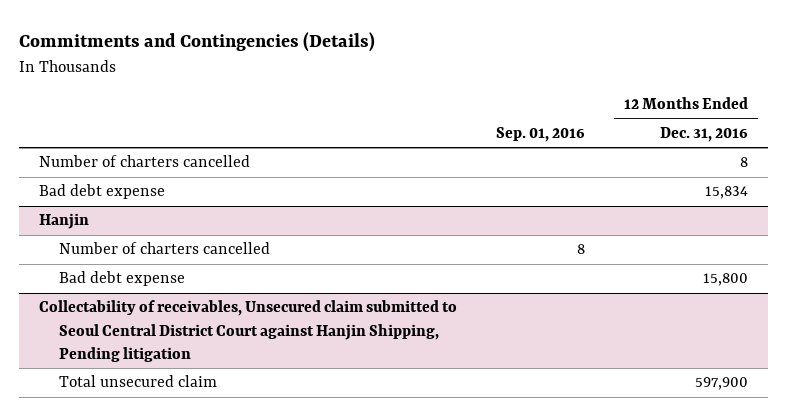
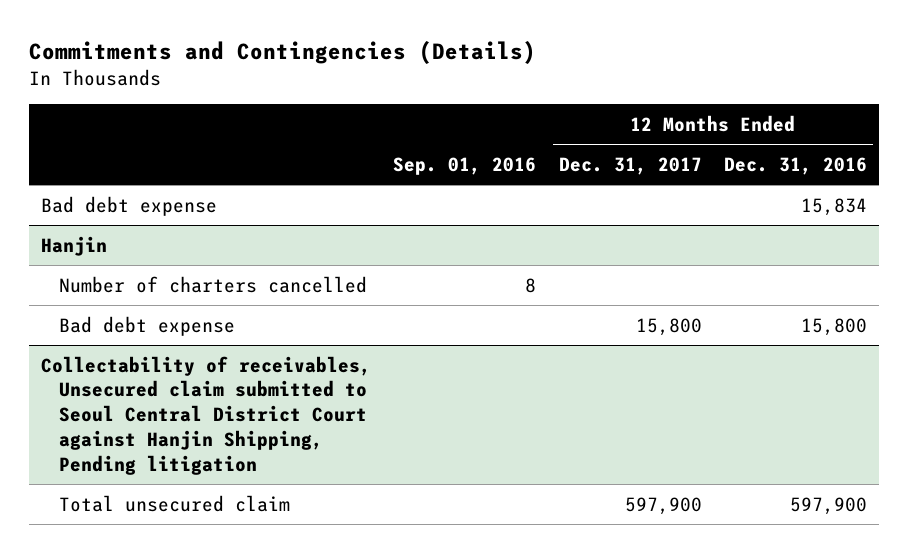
- | Sep. 01, 2016 | 12 Months Ended Dec. 31, 2016
+ | Sep. 01, 2016 | 12 Months Ended Dec. 31, 2017 | 12 Months Ended Dec. 31, 2016
- Number of charters cancelled | | 8

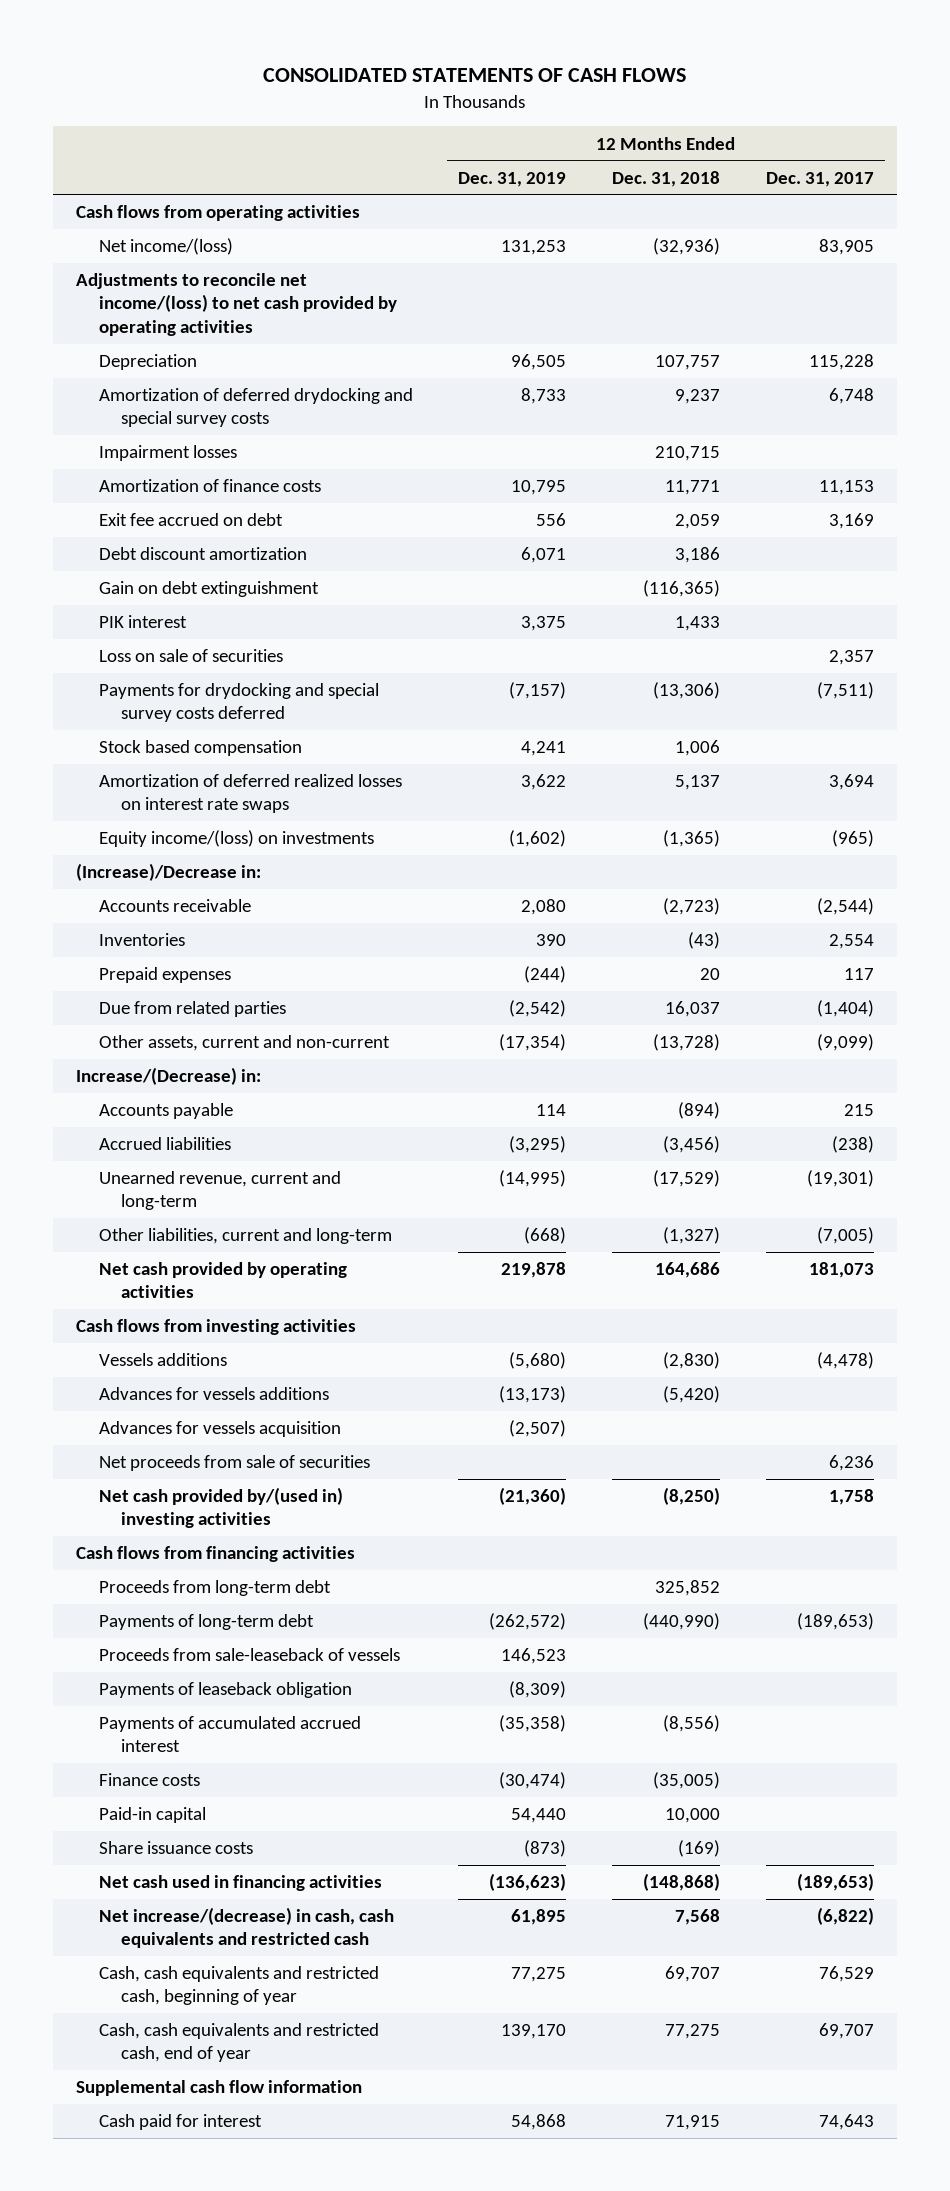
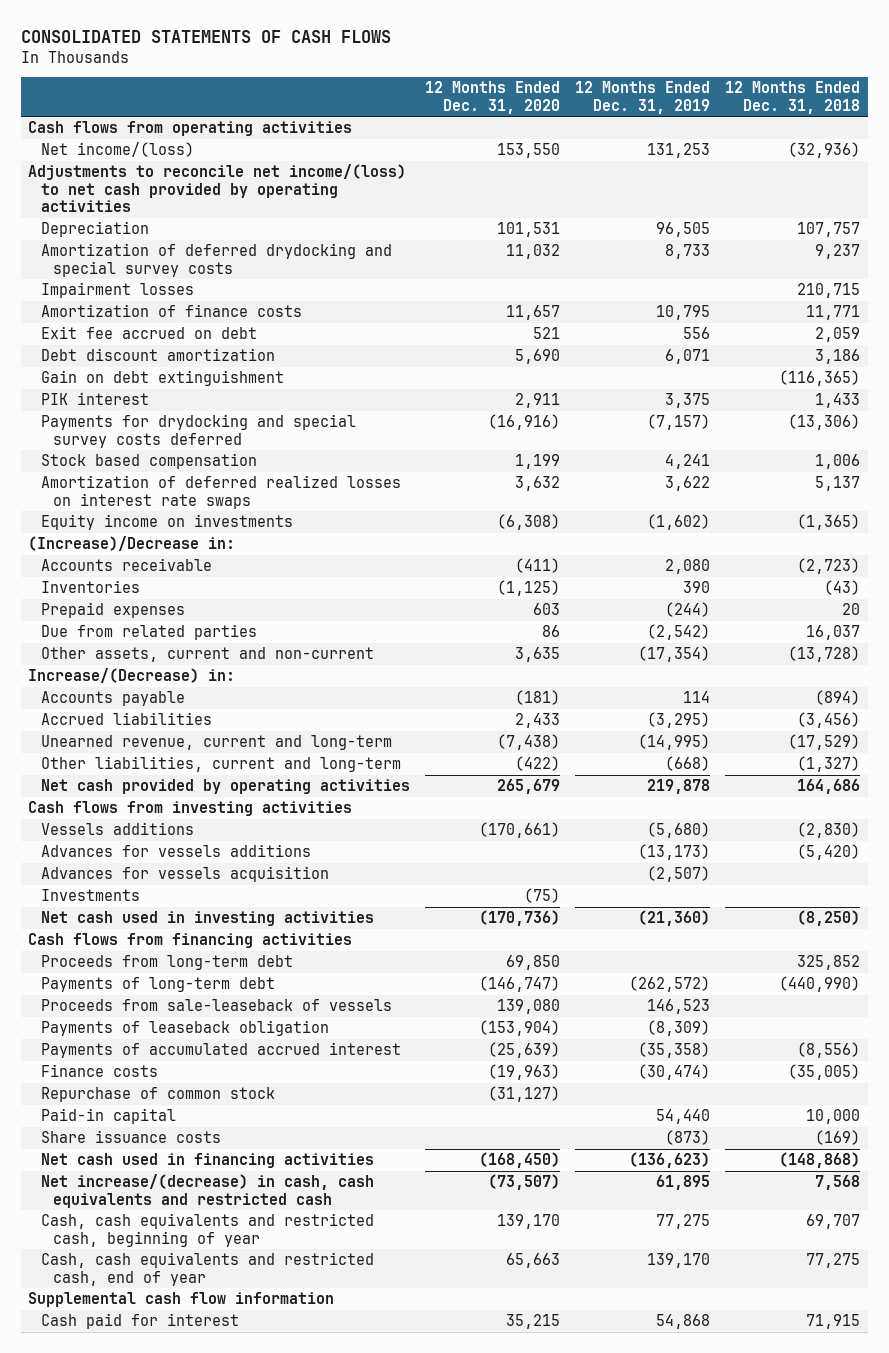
- | 12 Months Ended Dec. 31, 2019 | 12 Months Ended Dec. 31, 2018 | 12 Months Ended Dec. 31, 2017
+ | 12 Months Ended Dec. 31, 2020 | 12 Months Ended Dec. 31, 2019 | 12 Months Ended Dec. 31, 2018
- Loss on sale of securities | | | 2,357
- Equity income/(loss) on investments | (1,602) | (1,365) | (965)
+ Equity income on investments | (6,308) | (1,602) | (1,365)
- Net proceeds from sale of securities | | | 6,236
- Net cash provided by/(used in) investing activities | (21,360) | (8,250) | 1,758
+ Investments | (75) | |
+ Net cash used in investing activities | (170,736) | (21,360) | (8,250)
+ Repurchase of common stock | (31,127) | |

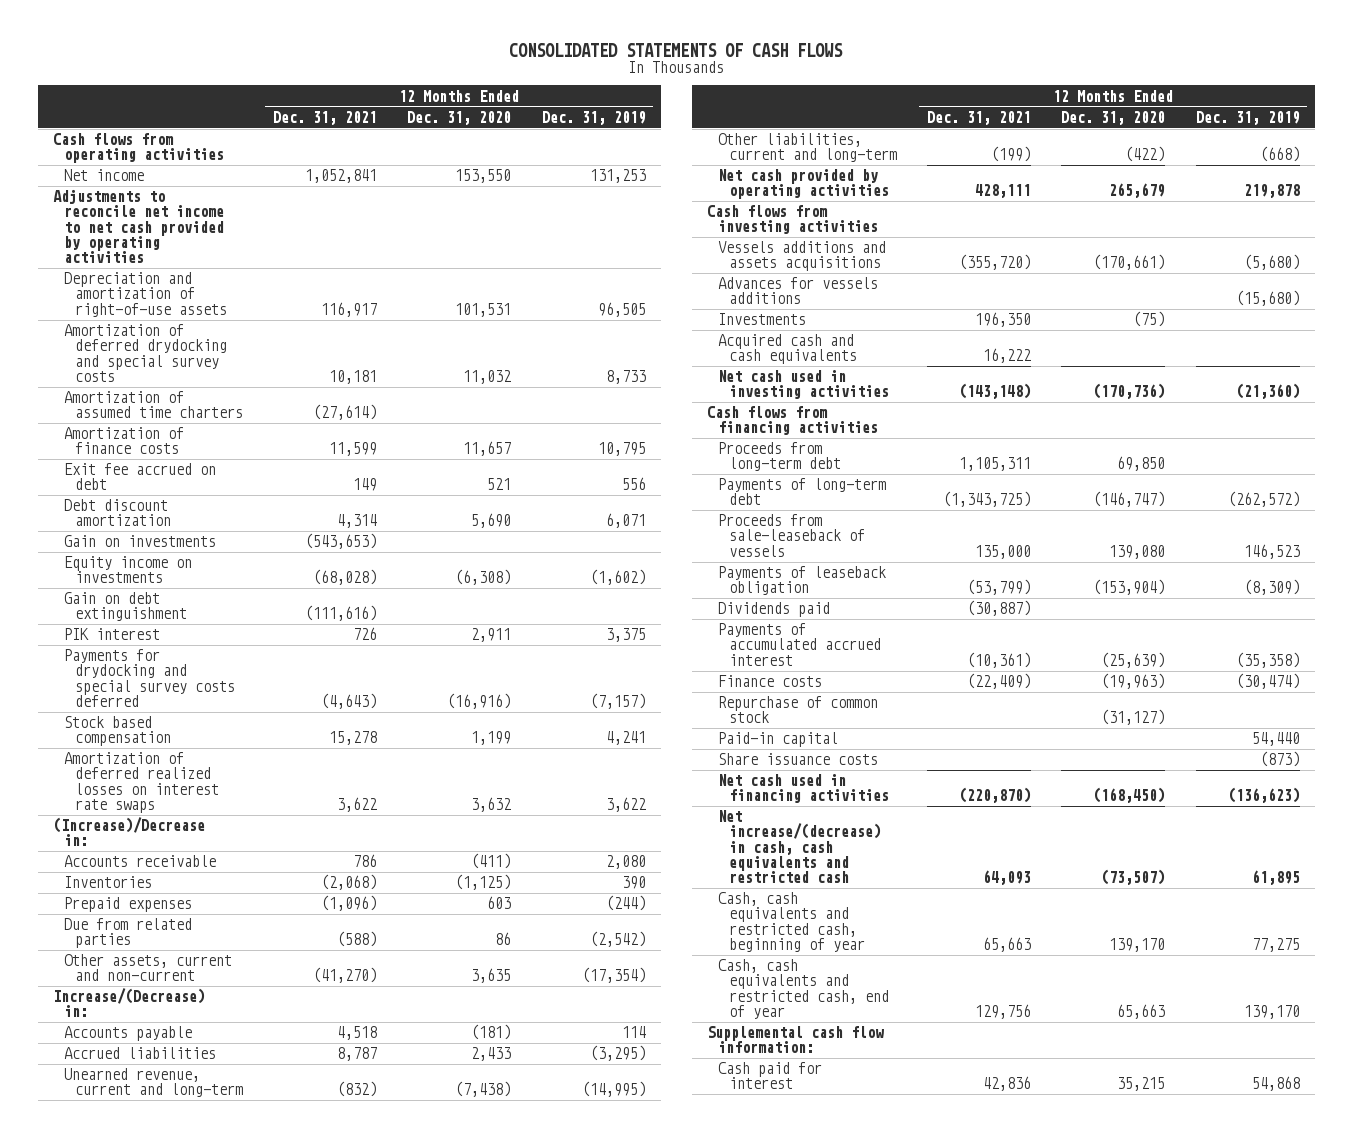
- | 12 Months Ended Dec. 31, 2020 | 12 Months Ended Dec. 31, 2019 | 12 Months Ended Dec. 31, 2018
+ | 12 Months Ended Dec. 31, 2021 | 12 Months Ended Dec. 31, 2020 | 12 Months Ended Dec. 31, 2019
- Net income/(loss) | 153,550 | 131,253 | (32,936)
- Adjustments to reconcile net income/(loss) to net cash provided by operating activities
- Depreciation | 101,531 | 96,505 | 107,757
+ Net income | 1,052,841 | 153,550 | 131,253
+ Adjustments to reconcile net income to net cash provided by operating activities
+ Depreciation and amortization of right-of-use assets | 116,917 | 101,531 | 96,505
- Impairment losses | | | 210,715
+ Amortization of assumed time charters | (27,614) | |
+ Gain on investments | (543,653) | |
moved up: Equity income on investments | (68,028) | (6,308) | (1,602)
- Vessels additions | (170,661) | (5,680) | (2,830)
- Advances for vessels additions | | (13,173) | (5,420)
- Advances for vessels acquisition | | (2,507) |
+ Vessels additions and assets acquisitions | (355,720) | (170,661) | (5,680)
+ Advances for vessels additions | | | (15,680)
+ Acquired cash and cash equivalents | 16,222 | |
+ Dividends paid | (30,887) | |
- Supplemental cash flow information
+ Supplemental cash flow information:

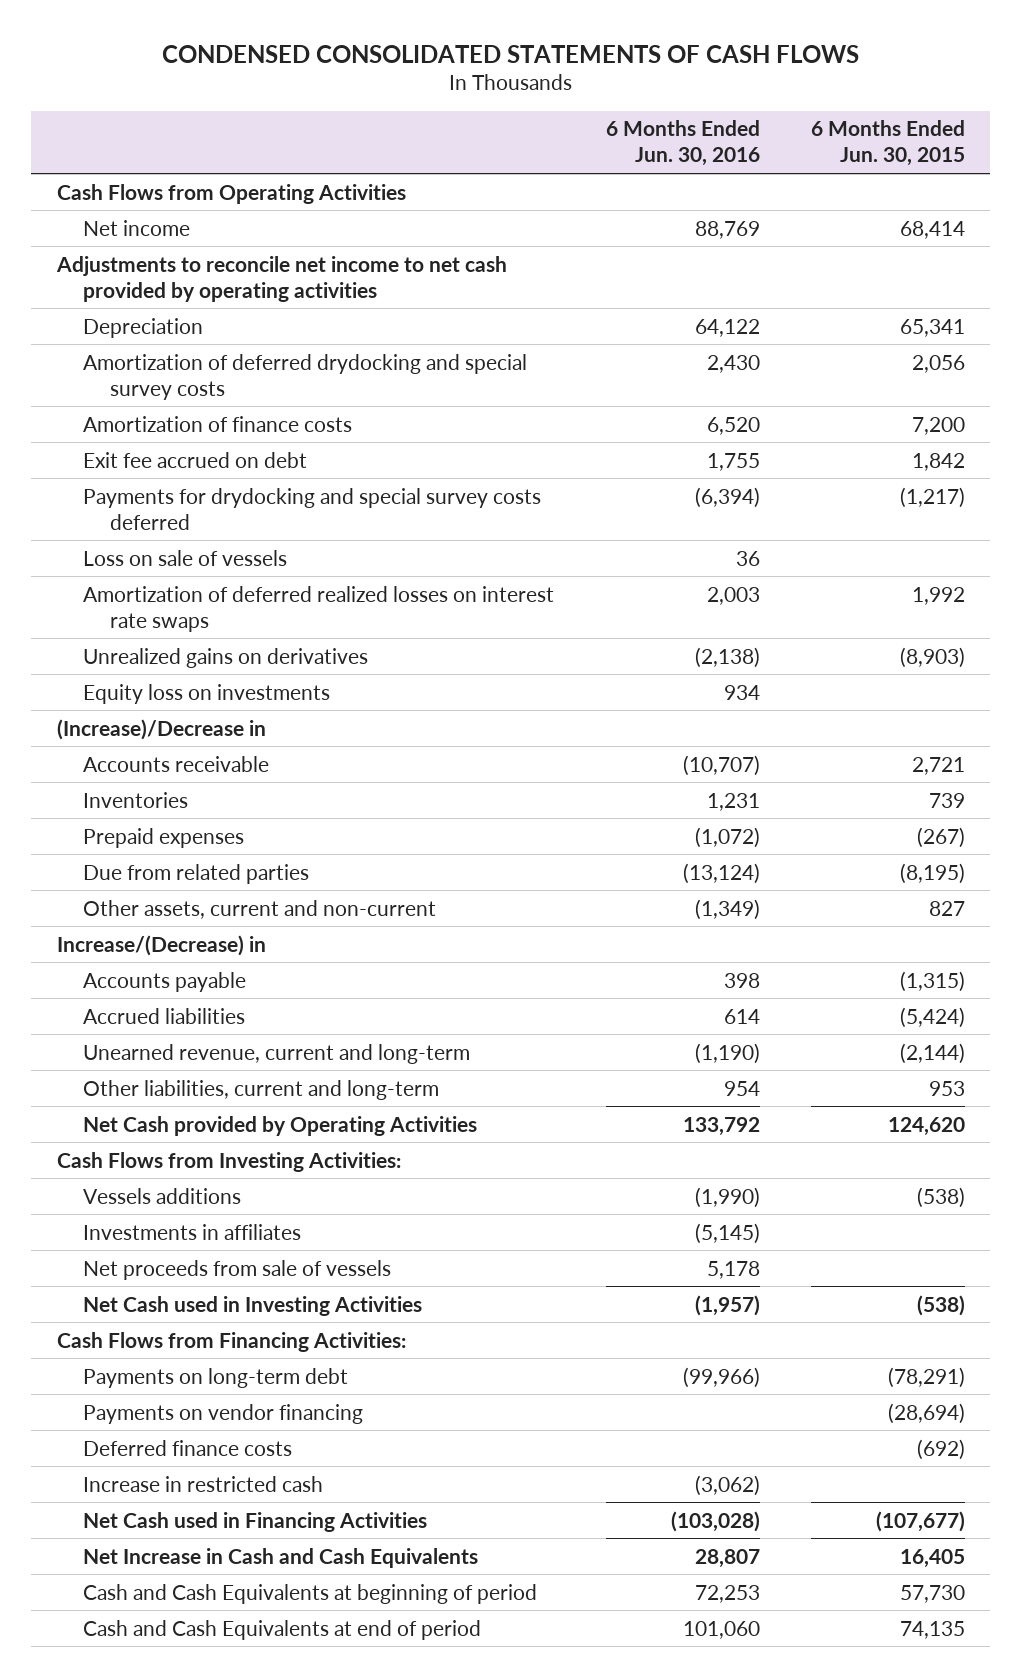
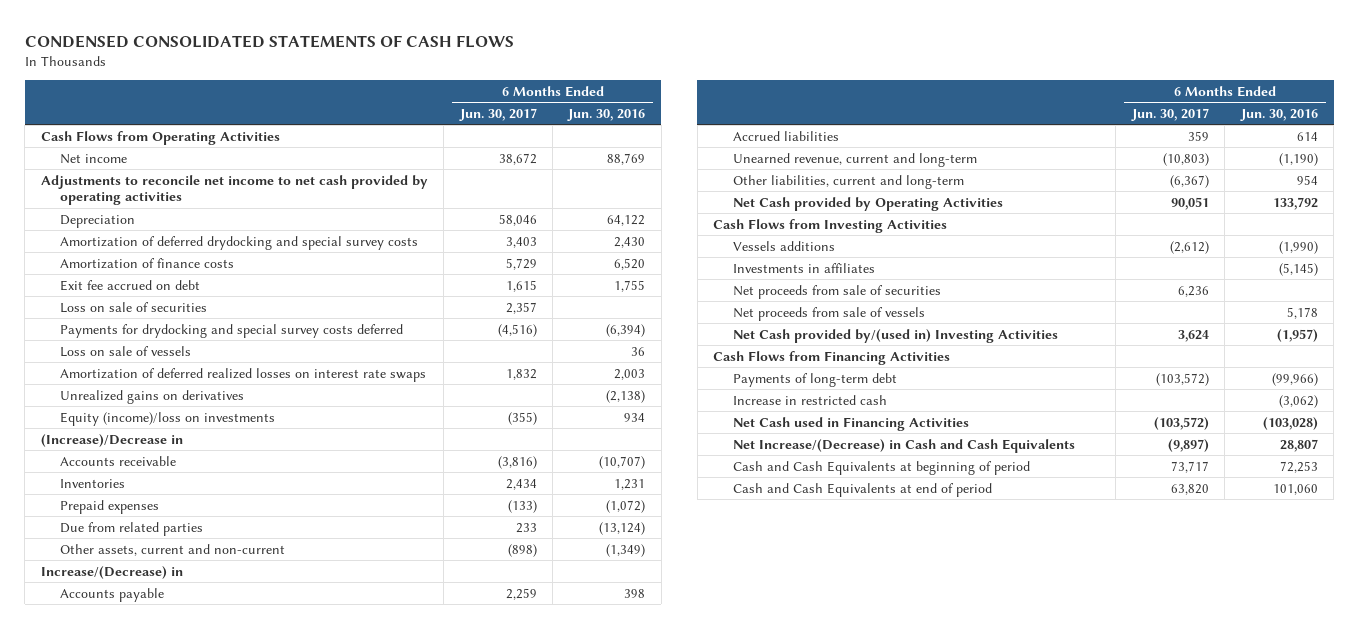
- | 6 Months Ended Jun. 30, 2016 | 6 Months Ended Jun. 30, 2015
+ | 6 Months Ended Jun. 30, 2017 | 6 Months Ended Jun. 30, 2016
+ Loss on sale of securities | 2,357 |
- Equity loss on investments | 934 |
+ Equity (income)/loss on investments | (355) | 934
- Cash Flows from Investing Activities:
+ Cash Flows from Investing Activities
+ Net proceeds from sale of securities | 6,236 |
- Net Cash used in Investing Activities | (1,957) | (538)
- Cash Flows from Financing Activities:
- Payments on long-term debt | (99,966) | (78,291)
- Payments on vendor financing | | (28,694)
- Deferred finance costs | | (692)
+ Net Cash provided by/(used in) Investing Activities | 3,624 | (1,957)
+ Cash Flows from Financing Activities
+ Payments of long-term debt | (103,572) | (99,966)
- Net Increase in Cash and Cash Equivalents | 28,807 | 16,405
+ Net Increase/(Decrease) in Cash and Cash Equivalents | (9,897) | 28,807

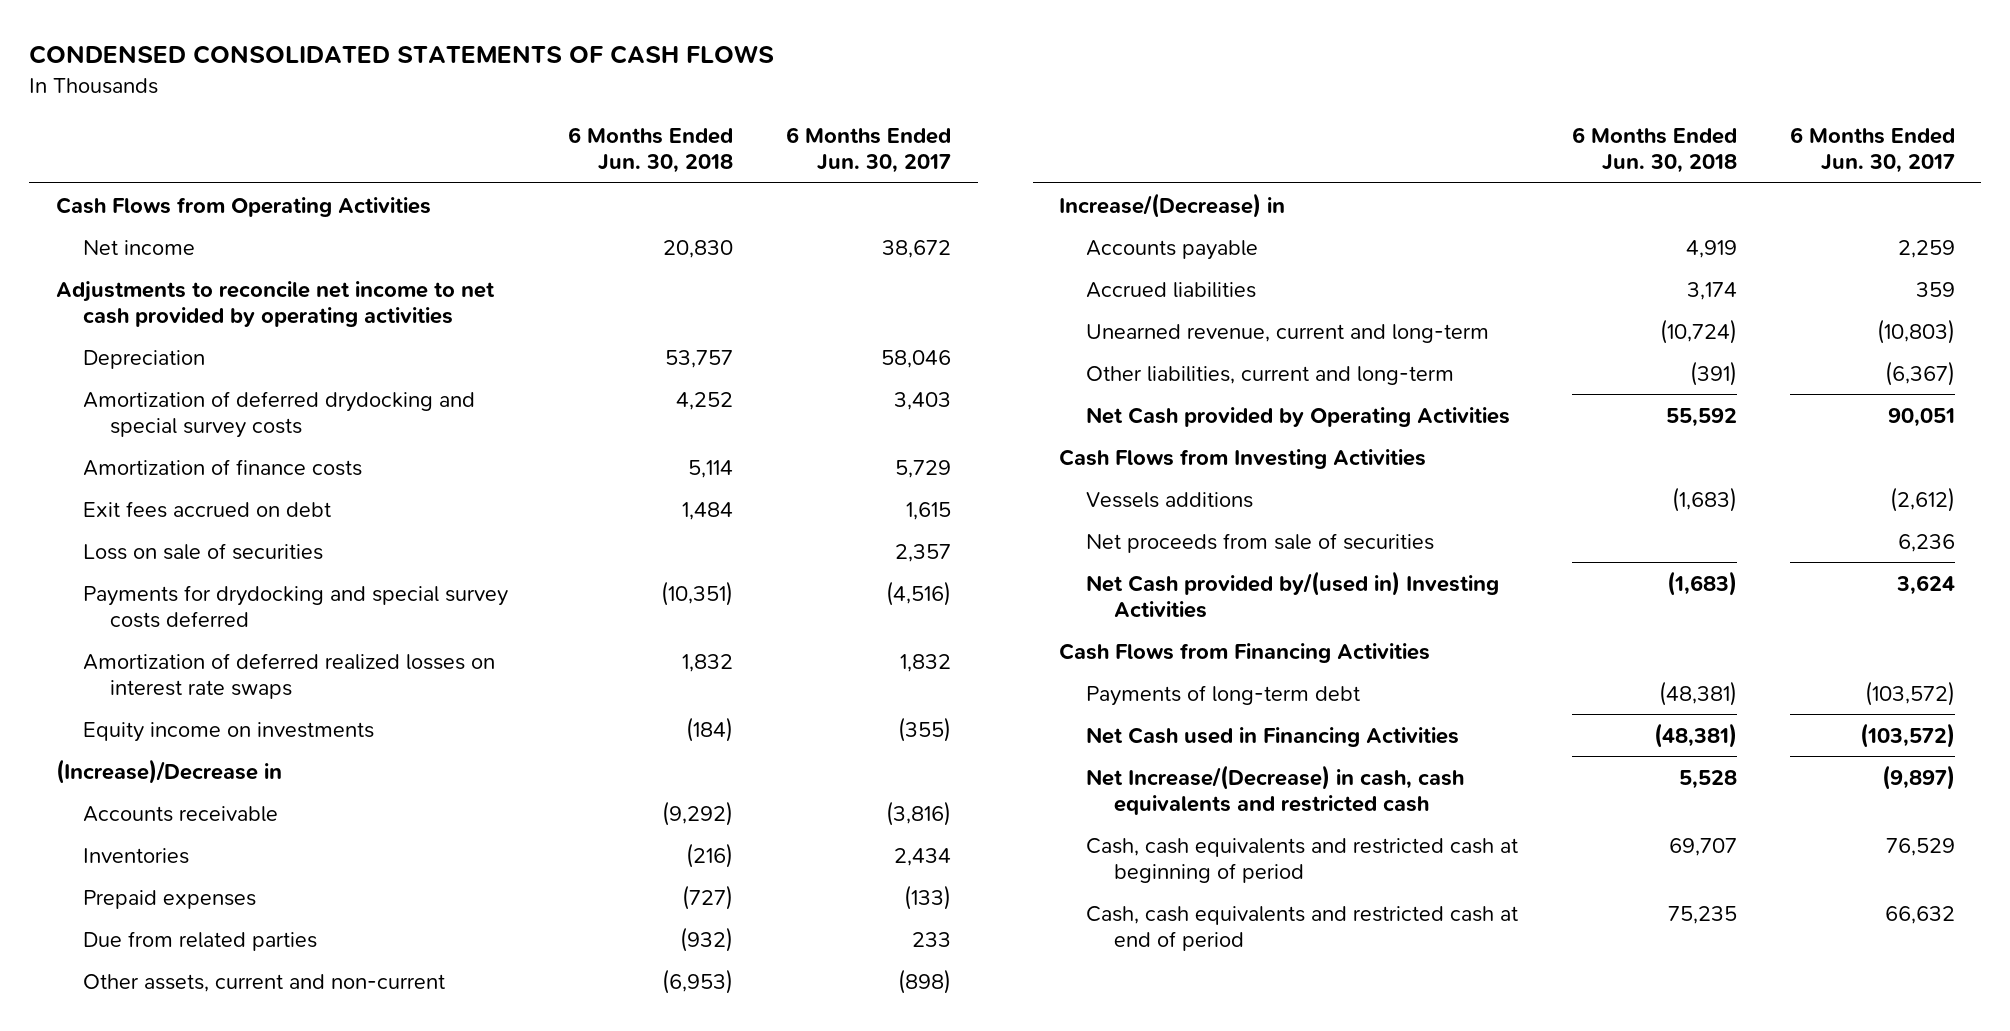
- | 6 Months Ended Jun. 30, 2017 | 6 Months Ended Jun. 30, 2016
+ | 6 Months Ended Jun. 30, 2018 | 6 Months Ended Jun. 30, 2017
- Exit fee accrued on debt | 1,615 | 1,755
+ Exit fees accrued on debt | 1,484 | 1,615
- Loss on sale of vessels | | 36
- Unrealized gains on derivatives | | (2,138)
- Equity (income)/loss on investments | (355) | 934
+ Equity income on investments | (184) | (355)
- Investments in affiliates | | (5,145)
- Net proceeds from sale of vessels | | 5,178
- Increase in restricted cash | | (3,062)
- Net Increase/(Decrease) in Cash and Cash Equivalents | (9,897) | 28,807
- Cash and Cash Equivalents at beginning of period | 73,717 | 72,253
- Cash and Cash Equivalents at end of period | 63,820 | 101,060
+ Net Increase/(Decrease) in cash, cash equivalents and restricted cash | 5,528 | (9,897)
+ Cash, cash equivalents and restricted cash at beginning of period | 69,707 | 76,529
+ Cash, cash equivalents and restricted cash at end of period | 75,235 | 66,632

